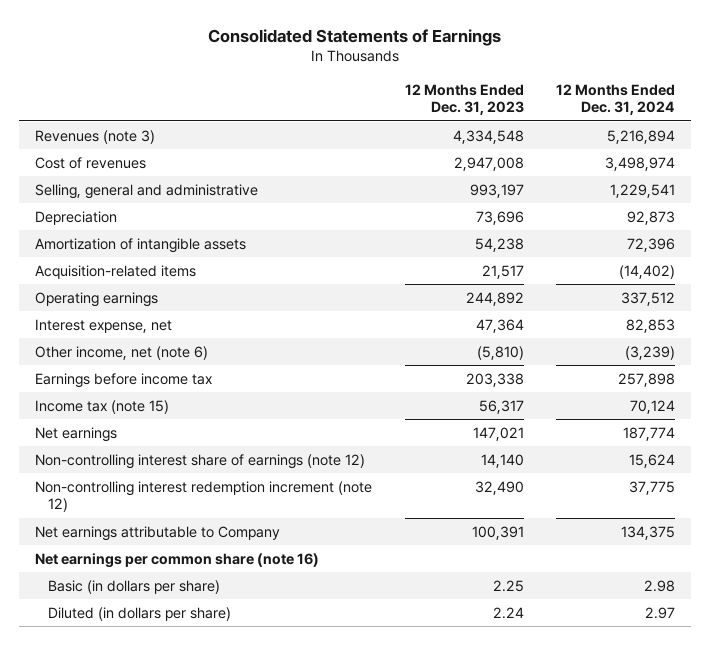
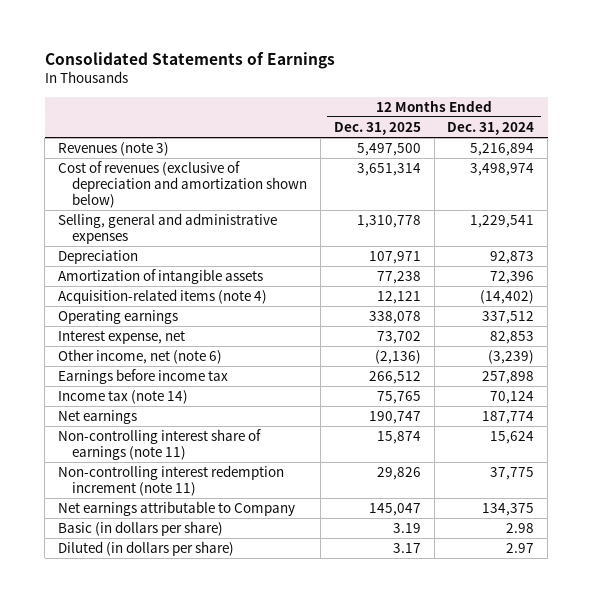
- | 12 Months Ended Dec. 31, 2023 | 12 Months Ended Dec. 31, 2024
+ | 12 Months Ended Dec. 31, 2025 | 12 Months Ended Dec. 31, 2024
- Cost of revenues | 2,947,008 | 3,498,974
- Selling, general and administrative | 993,197 | 1,229,541
+ Cost of revenues (exclusive of depreciation and amortization shown below) | 3,651,314 | 3,498,974
+ Selling, general and administrative expenses | 1,310,778 | 1,229,541
- Acquisition-related items | 21,517 | (14,402)
+ Acquisition-related items (note 4) | 12,121 | (14,402)
- Income tax (note 15) | 56,317 | 70,124
+ Income tax (note 14) | 75,765 | 70,124
- Non-controlling interest share of earnings (note 12) | 14,140 | 15,624
- Non-controlling interest redemption increment (note 12) | 32,490 | 37,775
+ Non-controlling interest share of earnings (note 11) | 15,874 | 15,624
+ Non-controlling interest redemption increment (note 11) | 29,826 | 37,775
- Net earnings per common share (note 16)

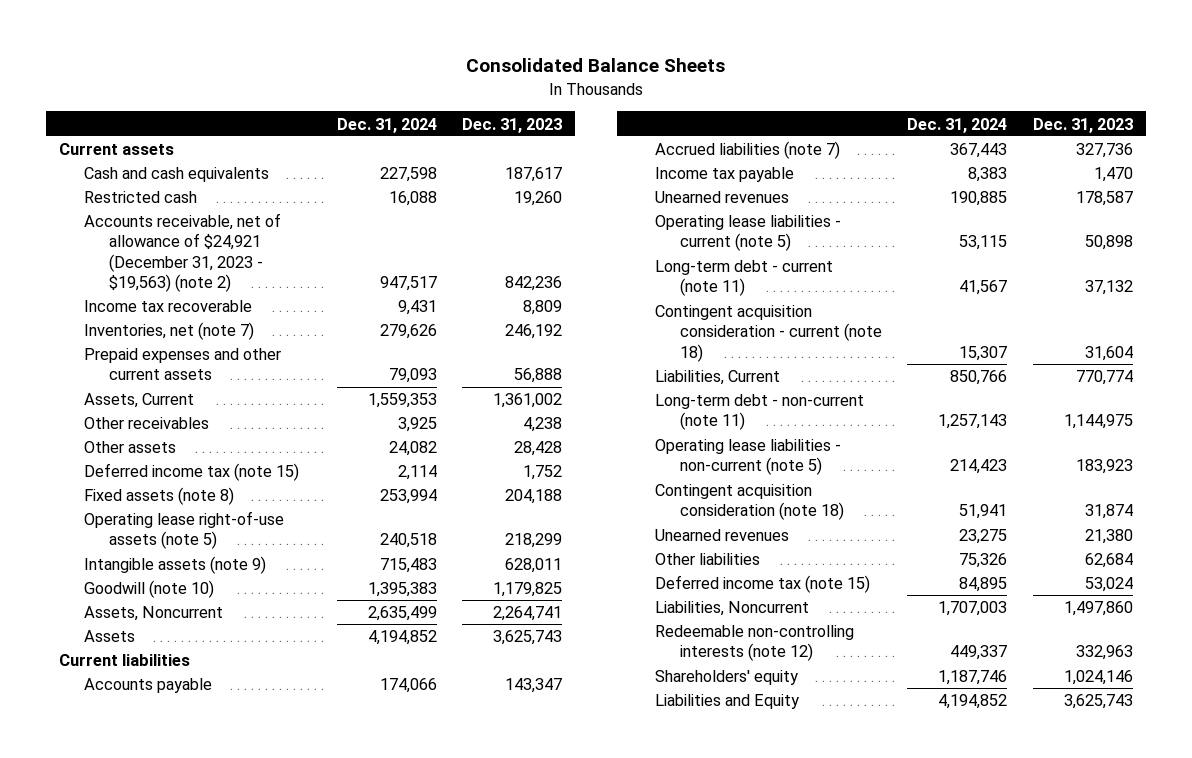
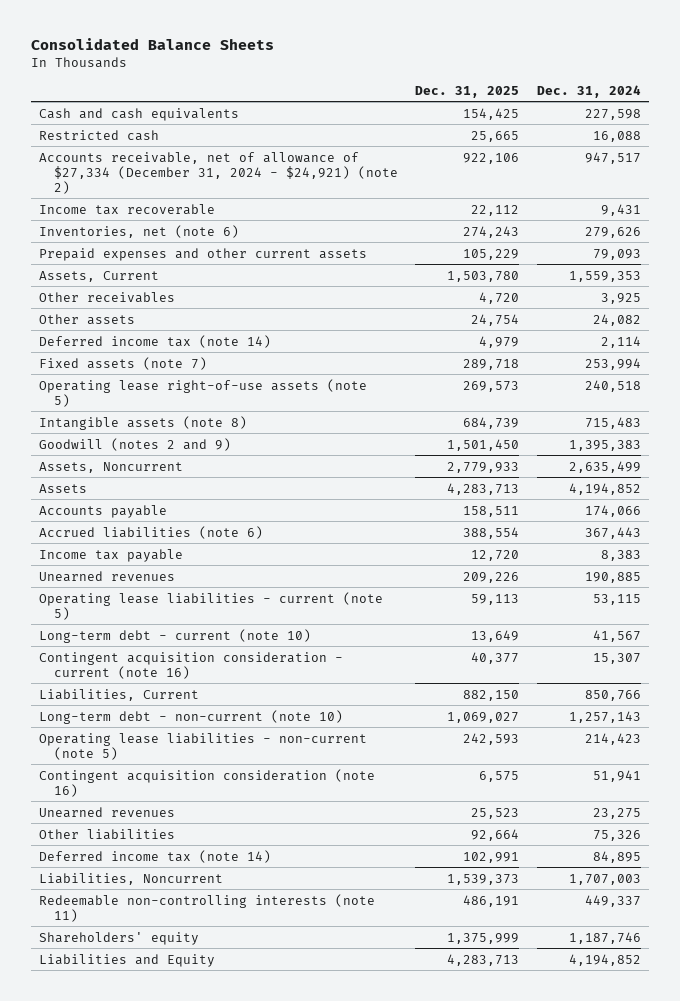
- | Dec. 31, 2024 | Dec. 31, 2023
+ | Dec. 31, 2025 | Dec. 31, 2024
- Current assets
- Accounts receivable, net of allowance of $24,921 (December 31, 2023 - $19,563) (note 2) | 947,517 | 842,236
+ Accounts receivable, net of allowance of $27,334 (December 31, 2024 - $24,921) (note 2) | 922,106 | 947,517
- Inventories, net (note 7) | 279,626 | 246,192
+ Inventories, net (note 6) | 274,243 | 279,626
- Deferred income tax (note 15) | 2,114 | 1,752
- Fixed assets (note 8) | 253,994 | 204,188
+ Deferred income tax (note 14) | 4,979 | 2,114
+ Fixed assets (note 7) | 289,718 | 253,994
- Intangible assets (note 9) | 715,483 | 628,011
- Goodwill (note 10) | 1,395,383 | 1,179,825
+ Intangible assets (note 8) | 684,739 | 715,483
+ Goodwill (notes 2 and 9) | 1,501,450 | 1,395,383
- Current liabilities
- Accrued liabilities (note 7) | 367,443 | 327,736
+ Accrued liabilities (note 6) | 388,554 | 367,443
- Long-term debt - current (note 11) | 41,567 | 37,132
- Contingent acquisition consideration - current (note 18) | 15,307 | 31,604
+ Long-term debt - current (note 10) | 13,649 | 41,567
+ Contingent acquisition consideration - current (note 16) | 40,377 | 15,307
- Long-term debt - non-current (note 11) | 1,257,143 | 1,144,975
+ Long-term debt - non-current (note 10) | 1,069,027 | 1,257,143
- Contingent acquisition consideration (note 18) | 51,941 | 31,874
+ Contingent acquisition consideration (note 16) | 6,575 | 51,941
- Deferred income tax (note 15) | 84,895 | 53,024
+ Deferred income tax (note 14) | 102,991 | 84,895
- Redeemable non-controlling interests (note 12) | 449,337 | 332,963
+ Redeemable non-controlling interests (note 11) | 486,191 | 449,337

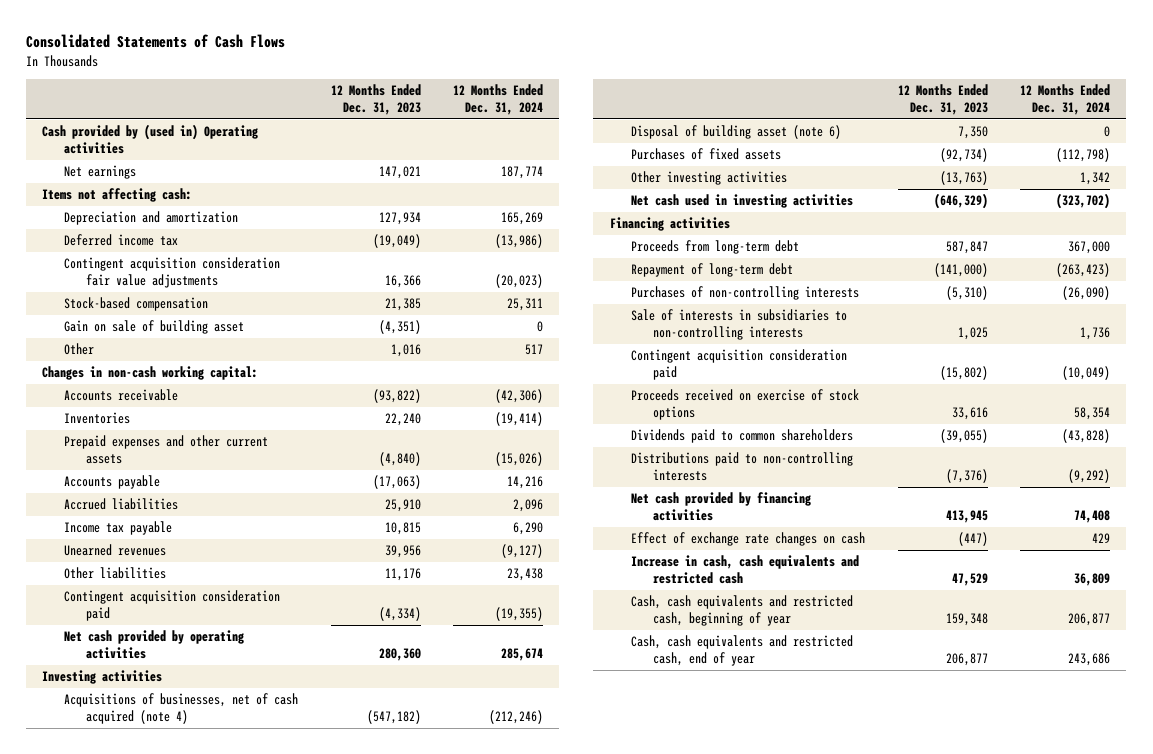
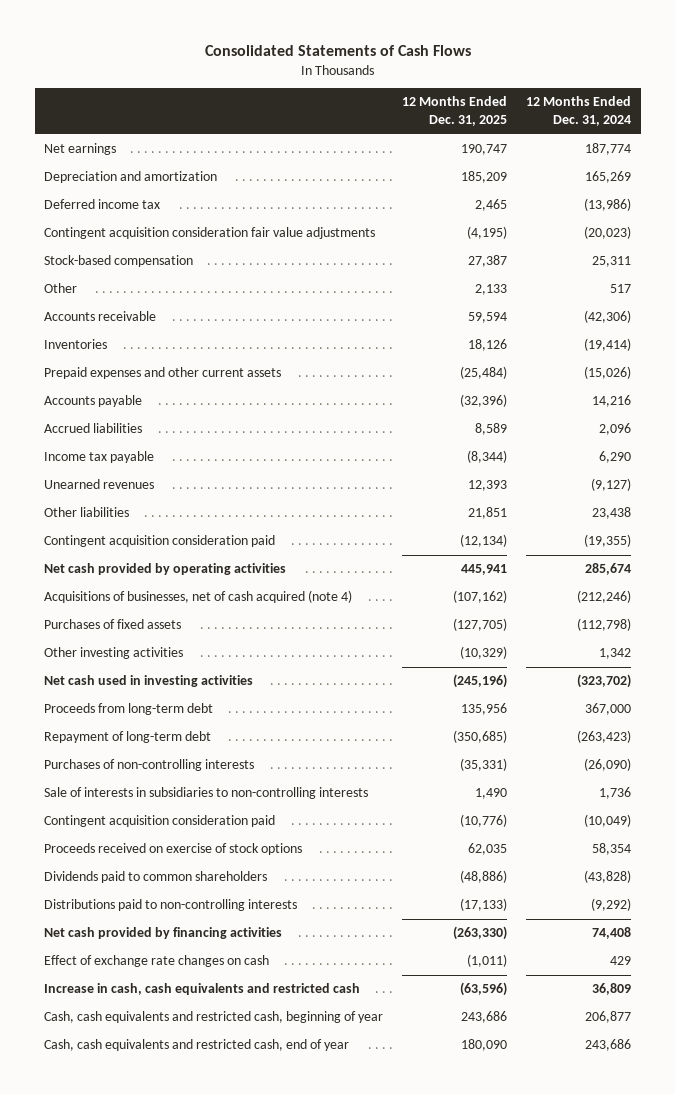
- | 12 Months Ended Dec. 31, 2023 | 12 Months Ended Dec. 31, 2024
+ | 12 Months Ended Dec. 31, 2025 | 12 Months Ended Dec. 31, 2024
- Cash provided by (used in) Operating activities
- Items not affecting cash:
- Gain on sale of building asset | (4,351) | 0
- Changes in non-cash working capital:
- Investing activities
- Disposal of building asset (note 6) | 7,350 | 0
- Financing activities

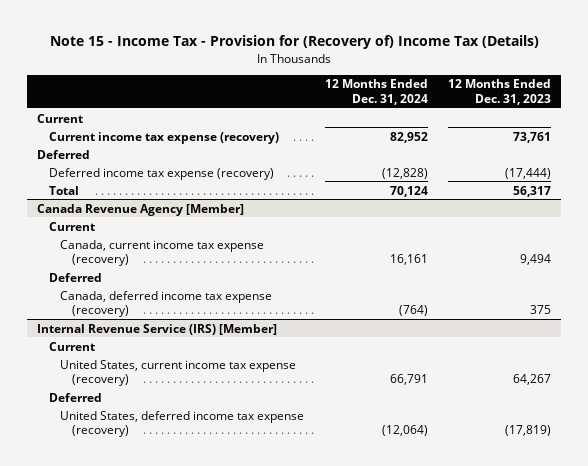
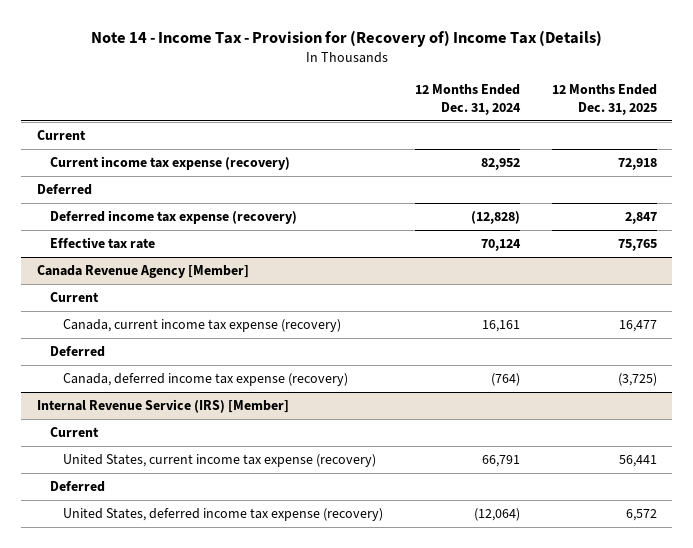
- Note 15 - Income Tax - Provision for (Recovery of) Income Tax (Details)
+ Note 14 - Income Tax - Provision for (Recovery of) Income Tax (Details)
- | 12 Months Ended Dec. 31, 2024 | 12 Months Ended Dec. 31, 2023
+ | 12 Months Ended Dec. 31, 2024 | 12 Months Ended Dec. 31, 2025
- Total | 70,124 | 56,317
+ Effective tax rate | 70,124 | 75,765

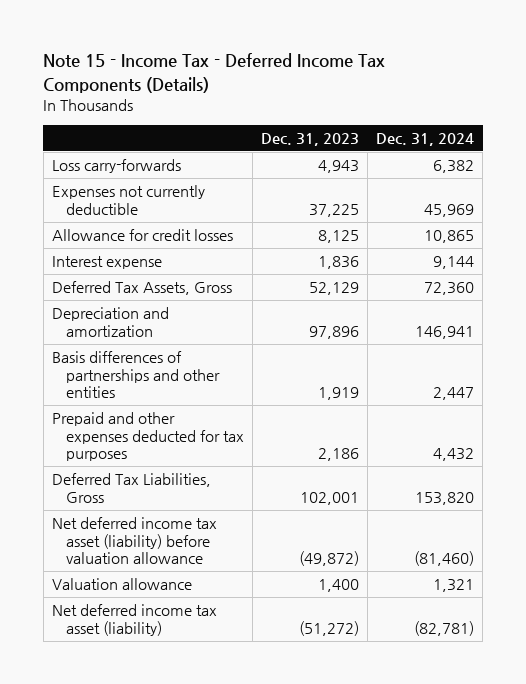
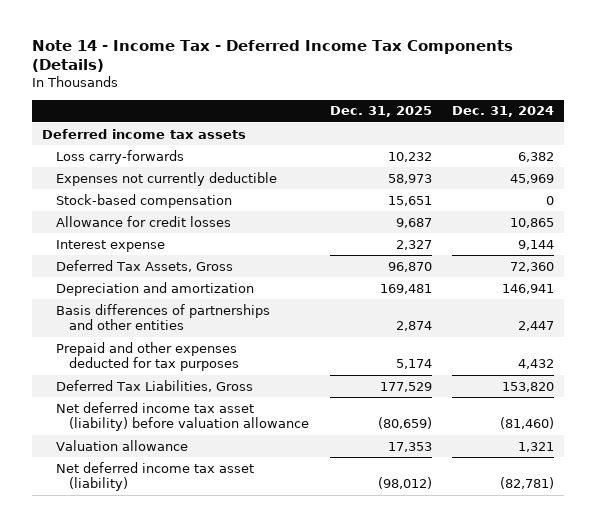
- Note 15 - Income Tax - Deferred Income Tax Components (Details)
+ Note 14 - Income Tax - Deferred Income Tax Components (Details)
- | Dec. 31, 2023 | Dec. 31, 2024
+ | Dec. 31, 2025 | Dec. 31, 2024
+ Deferred income tax assets
+ Stock-based compensation | 15,651 | 0

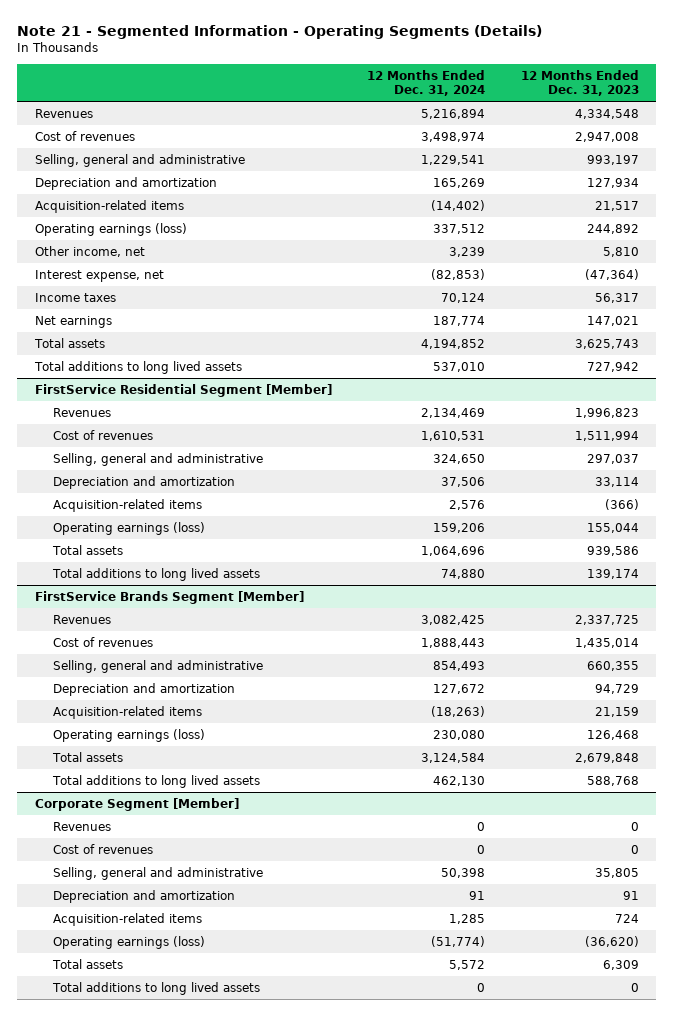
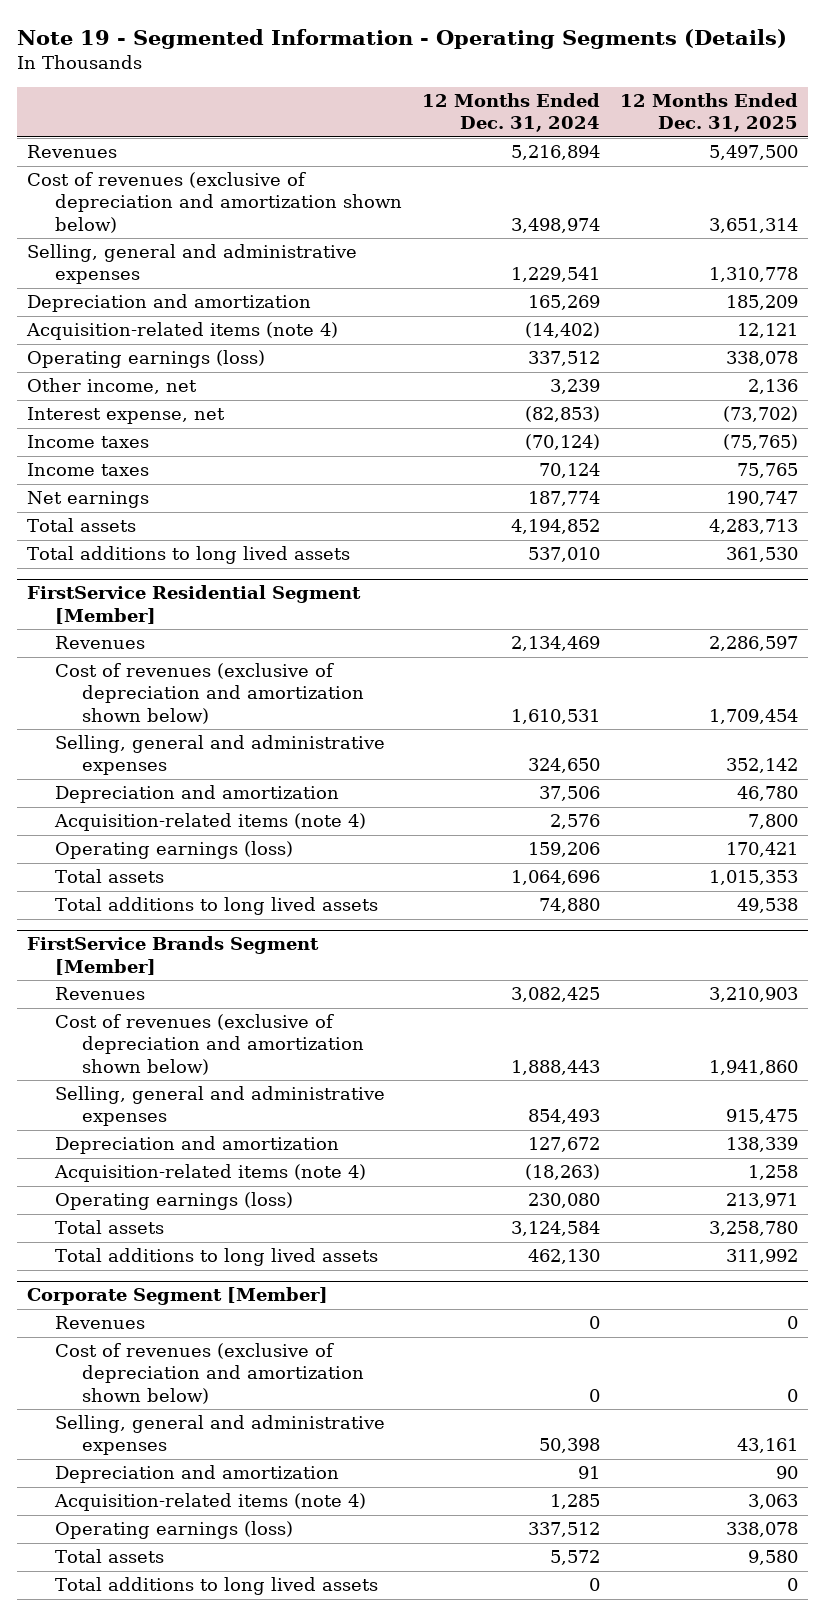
- Note 21 - Segmented Information - Operating Segments (Details)
+ Note 19 - Segmented Information - Operating Segments (Details)
- | 12 Months Ended Dec. 31, 2024 | 12 Months Ended Dec. 31, 2023
+ | 12 Months Ended Dec. 31, 2024 | 12 Months Ended Dec. 31, 2025
- Cost of revenues | 3,498,974 | 2,947,008
- Selling, general and administrative | 1,229,541 | 993,197
+ Cost of revenues (exclusive of depreciation and amortization shown below) | 3,498,974 | 3,651,314
+ Selling, general and administrative expenses | 1,229,541 | 1,310,778
- Acquisition-related items | (14,402) | 21,517
+ Acquisition-related items (note 4) | (14,402) | 12,121
+ Income taxes | (70,124) | (75,765)
@ FirstService Residential Segment [Member]
- Cost of revenues | 1,610,531 | 1,511,994
- Selling, general and administrative | 324,650 | 297,037
+ Cost of revenues (exclusive of depreciation and amortization shown below) | 1,610,531 | 1,709,454
+ Selling, general and administrative expenses | 324,650 | 352,142
- Acquisition-related items | 2,576 | (366)
+ Acquisition-related items (note 4) | 2,576 | 7,800
@ FirstService Brands Segment [Member]
- Cost of revenues | 1,888,443 | 1,435,014
- Selling, general and administrative | 854,493 | 660,355
+ Cost of revenues (exclusive of depreciation and amortization shown below) | 1,888,443 | 1,941,860
+ Selling, general and administrative expenses | 854,493 | 915,475
- Acquisition-related items | (18,263) | 21,159
+ Acquisition-related items (note 4) | (18,263) | 1,258
@ Corporate Segment [Member]
- Cost of revenues | 0 | 0
- Selling, general and administrative | 50,398 | 35,805
+ Cost of revenues (exclusive of depreciation and amortization shown below) | 0 | 0
+ Selling, general and administrative expenses | 50,398 | 43,161
- Acquisition-related items | 1,285 | 724
- Operating earnings (loss) | (51,774) | (36,620)
+ Acquisition-related items (note 4) | 1,285 | 3,063
+ Operating earnings (loss) | 337,512 | 338,078

